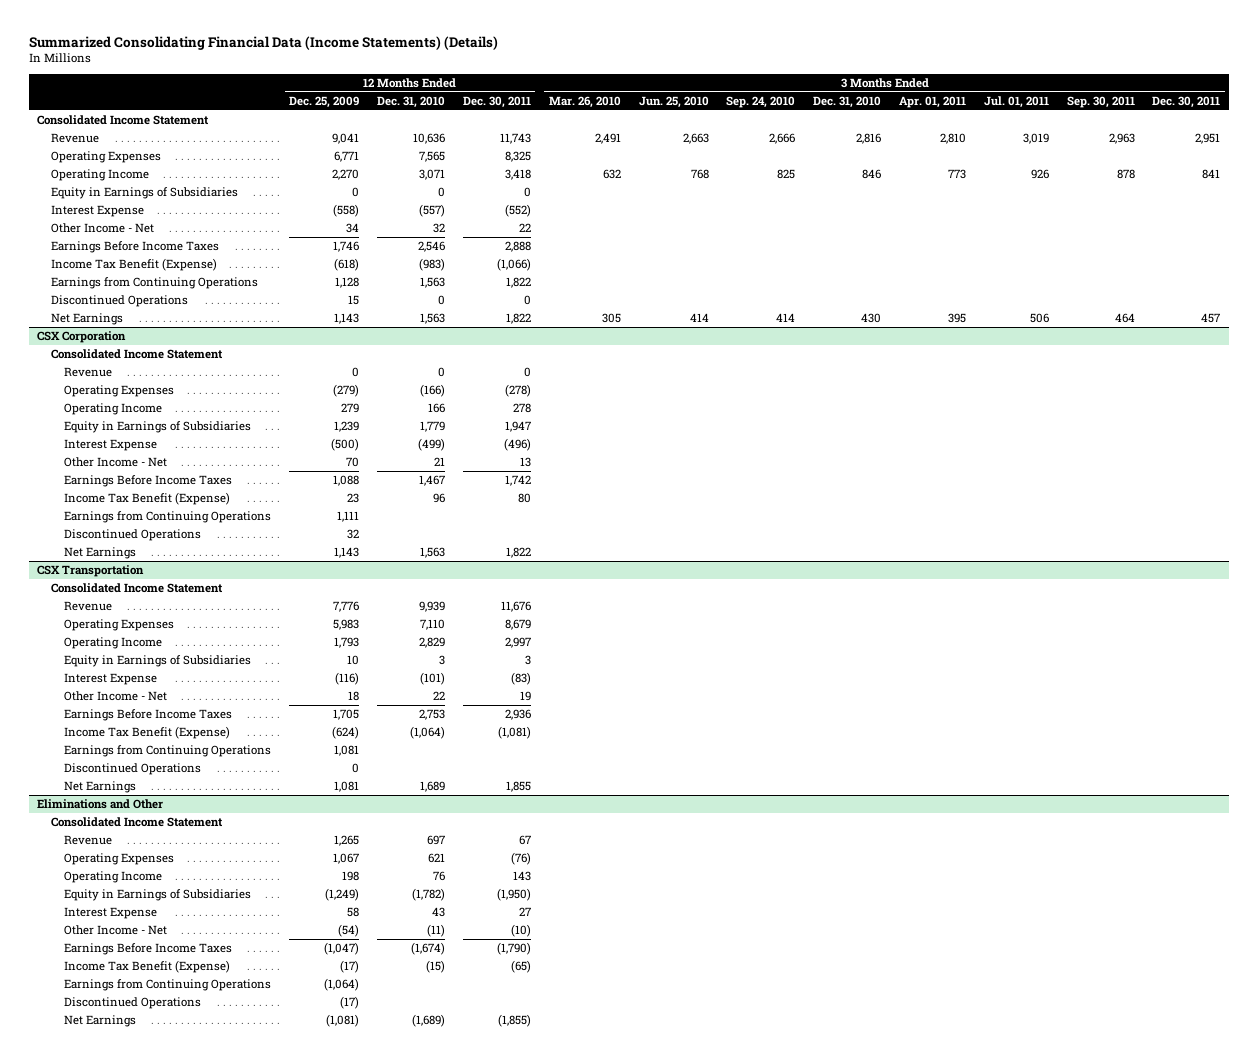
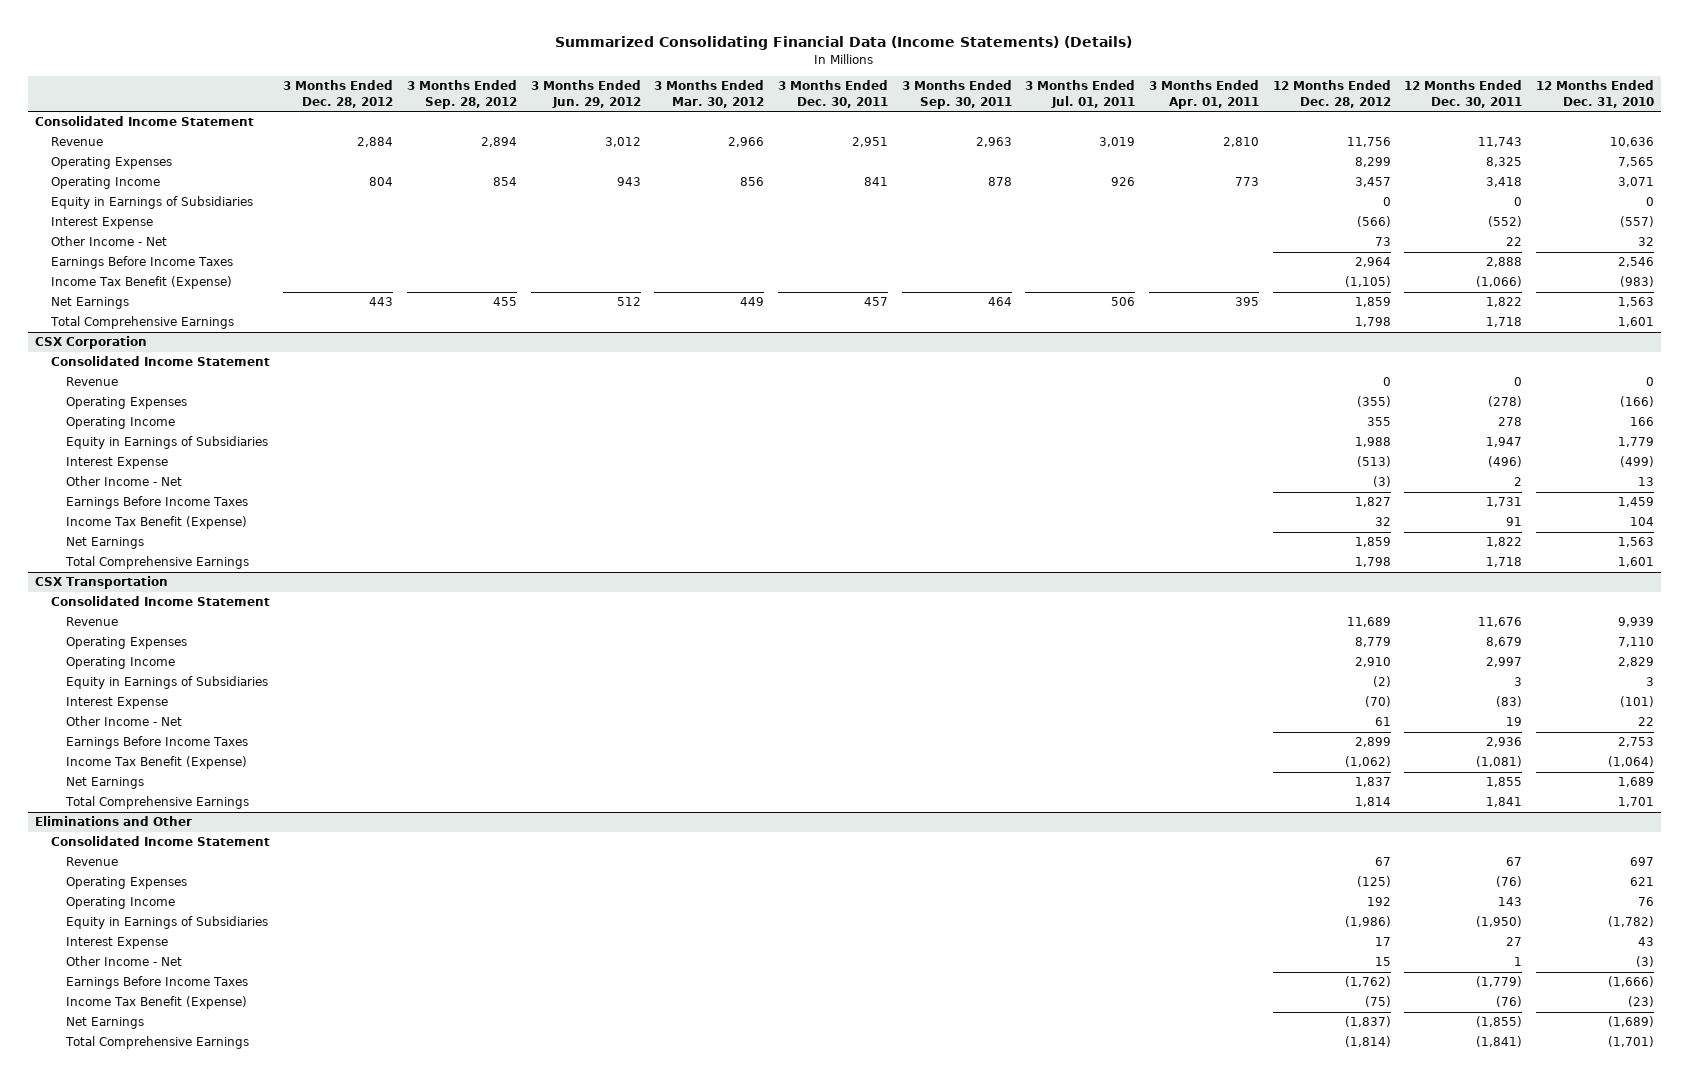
- | 12 Months Ended Dec. 25, 2009 | 12 Months Ended Dec. 31, 2010 | 12 Months Ended Dec. 30, 2011 | 3 Months Ended Mar. 26, 2010 | 3 Months Ended Jun. 25, 2010 | 3 Months Ended Sep. 24, 2010 | 3 Months Ended Dec. 31, 2010 | 3 Months Ended Apr. 01, 2011 | 3 Months Ended Jul. 01, 2011 | 3 Months Ended Sep. 30, 2011 | 3 Months Ended Dec. 30, 2011
+ | 3 Months Ended Dec. 28, 2012 | 3 Months Ended Sep. 28, 2012 | 3 Months Ended Jun. 29, 2012 | 3 Months Ended Mar. 30, 2012 | 3 Months Ended Dec. 30, 2011 | 3 Months Ended Sep. 30, 2011 | 3 Months Ended Jul. 01, 2011 | 3 Months Ended Apr. 01, 2011 | 12 Months Ended Dec. 28, 2012 | 12 Months Ended Dec. 30, 2011 | 12 Months Ended Dec. 31, 2010
- Earnings from Continuing Operations | 1,128 | 1,563 | 1,822 | | | | | | | |
- Discontinued Operations | 15 | 0 | 0 | | | | | | | |
+ Total Comprehensive Earnings | | | | | | | | | 1,798 | 1,718 | 1,601
@ CSX Corporation
- Other Income - Net | 70 | 21 | 13 | | | | | | | |
- Earnings Before Income Taxes | 1,088 | 1,467 | 1,742 | | | | | | | |
- Income Tax Benefit (Expense) | 23 | 96 | 80 | | | | | | | |
- Earnings from Continuing Operations | 1,111 | | | | | | | | | |
- Discontinued Operations | 32 | | | | | | | | | |
+ Other Income - Net | | | | | | | | | (3) | 2 | 13
+ Earnings Before Income Taxes | | | | | | | | | 1,827 | 1,731 | 1,459
+ Income Tax Benefit (Expense) | | | | | | | | | 32 | 91 | 104
+ Total Comprehensive Earnings | | | | | | | | | 1,798 | 1,718 | 1,601
@ CSX Transportation
- Earnings from Continuing Operations | 1,081 | | | | | | | | | |
- Discontinued Operations | 0 | | | | | | | | | |
+ Total Comprehensive Earnings | | | | | | | | | 1,814 | 1,841 | 1,701
@ Eliminations and Other
- Other Income - Net | (54) | (11) | (10) | | | | | | | |
- Earnings Before Income Taxes | (1,047) | (1,674) | (1,790) | | | | | | | |
- Income Tax Benefit (Expense) | (17) | (15) | (65) | | | | | | | |
- Earnings from Continuing Operations | (1,064) | | | | | | | | | |
- Discontinued Operations | (17) | | | | | | | | | |
+ Other Income - Net | | | | | | | | | 15 | 1 | (3)
+ Earnings Before Income Taxes | | | | | | | | | (1,762) | (1,779) | (1,666)
+ Income Tax Benefit (Expense) | | | | | | | | | (75) | (76) | (23)
+ Total Comprehensive Earnings | | | | | | | | | (1,814) | (1,841) | (1,701)

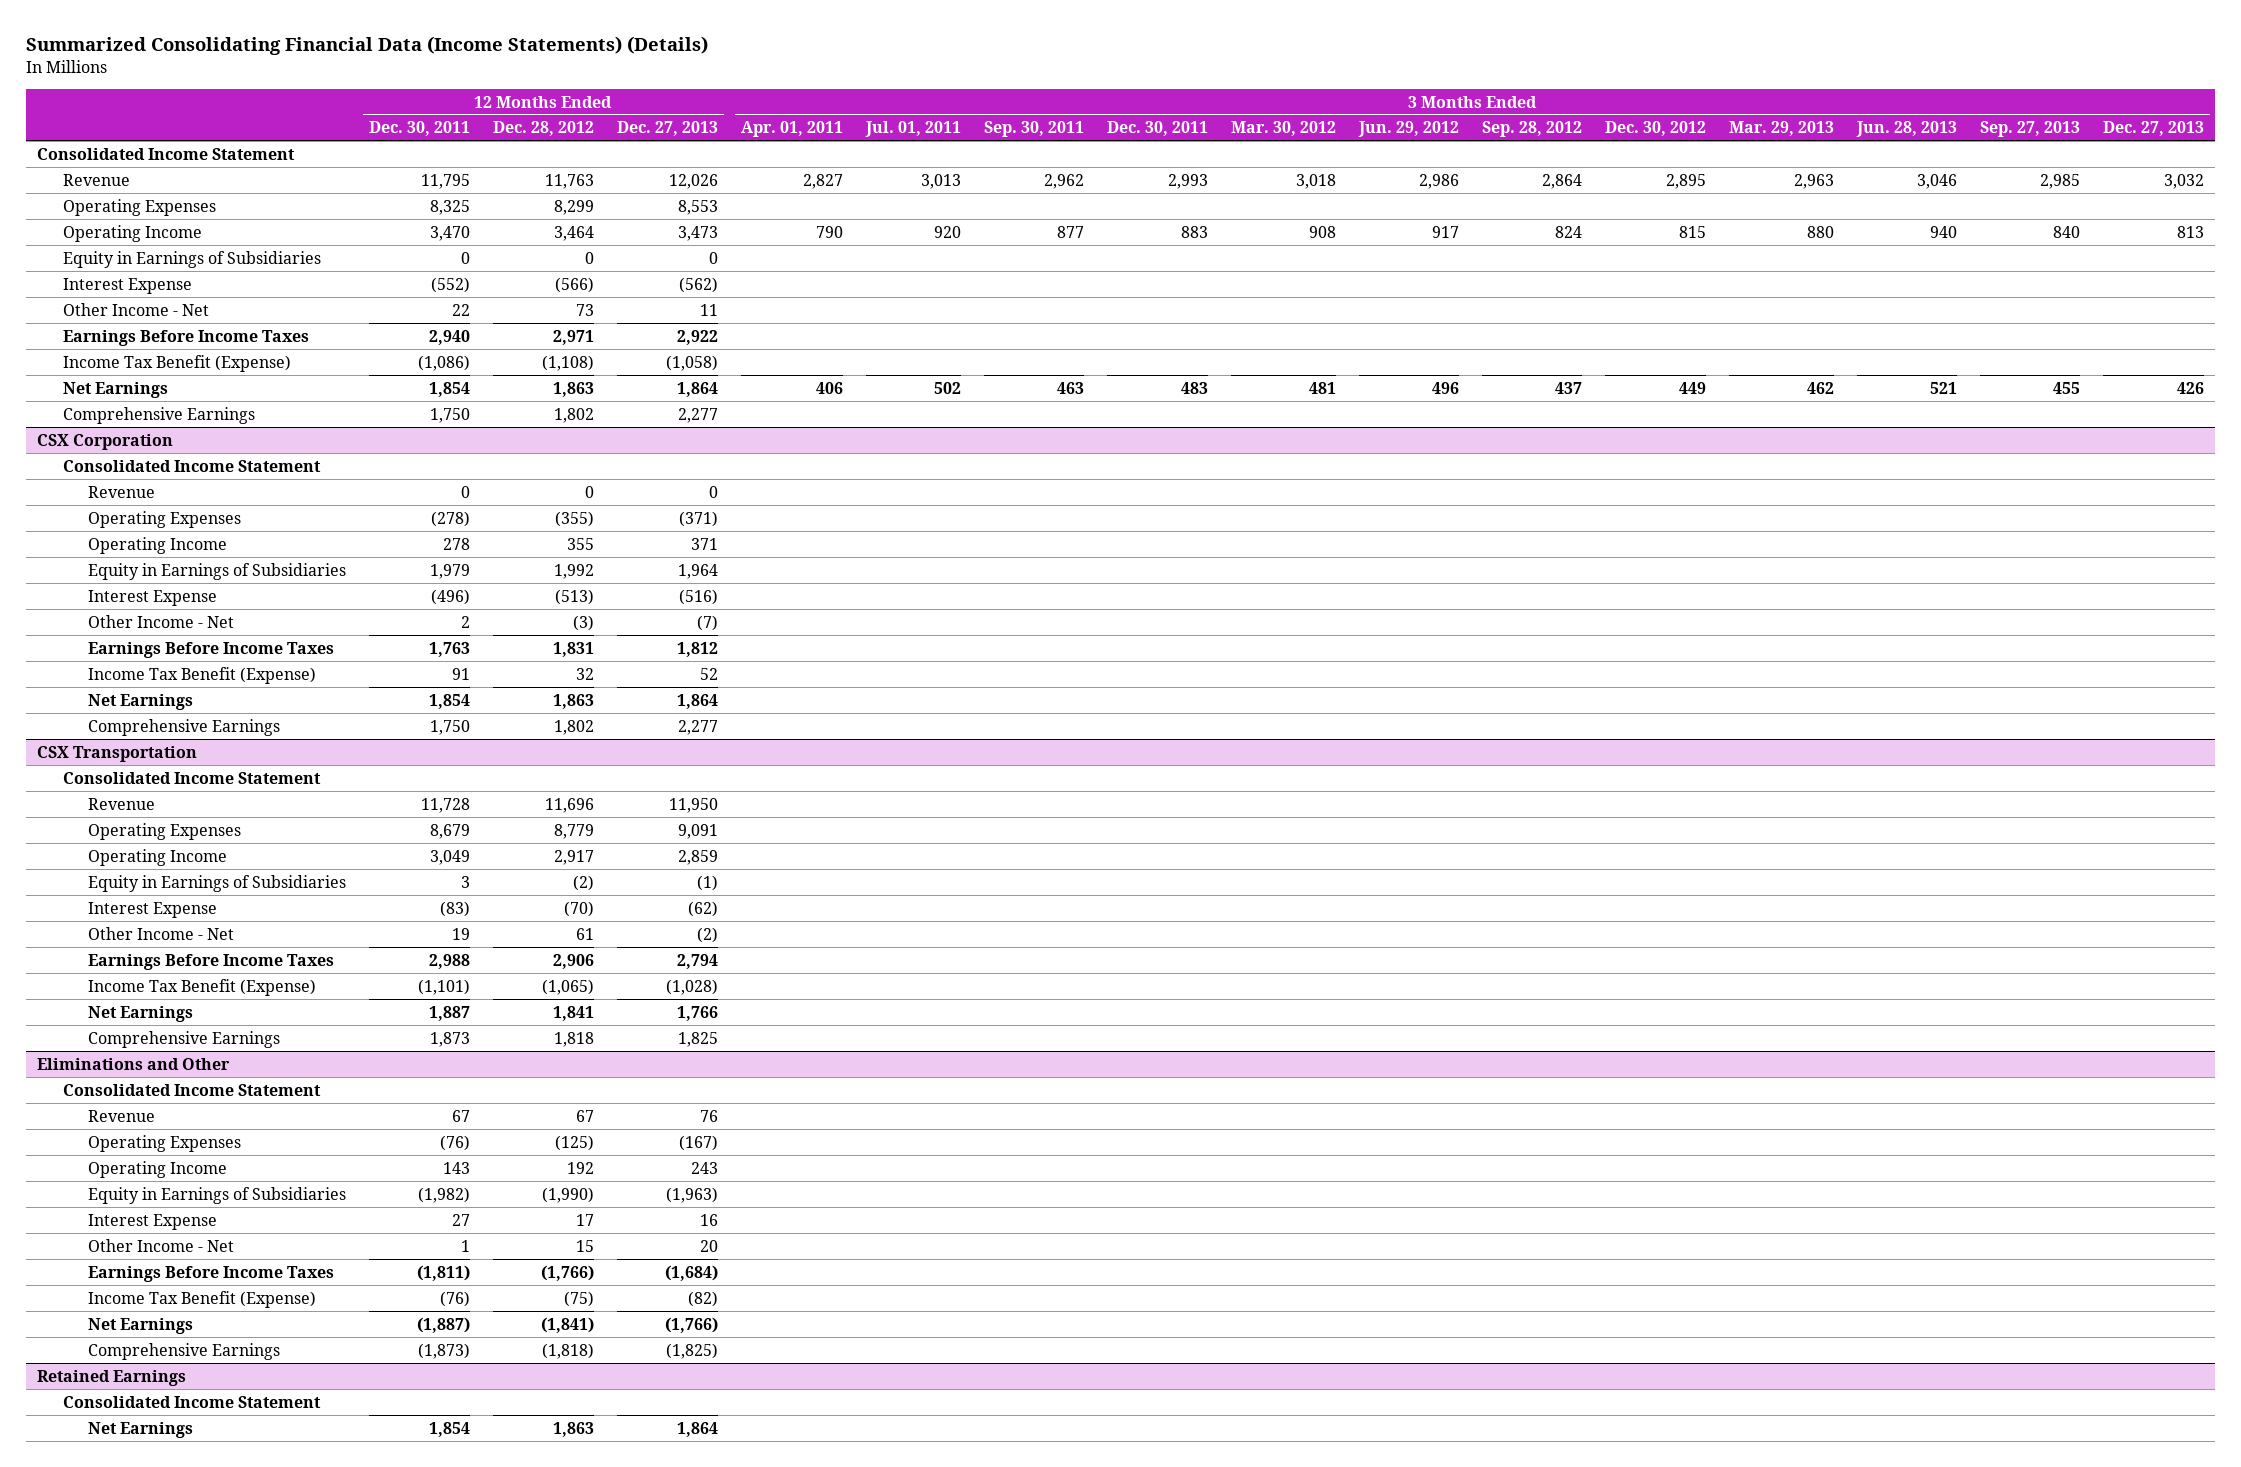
- | 3 Months Ended Dec. 28, 2012 | 3 Months Ended Sep. 28, 2012 | 3 Months Ended Jun. 29, 2012 | 3 Months Ended Mar. 30, 2012 | 3 Months Ended Dec. 30, 2011 | 3 Months Ended Sep. 30, 2011 | 3 Months Ended Jul. 01, 2011 | 3 Months Ended Apr. 01, 2011 | 12 Months Ended Dec. 28, 2012 | 12 Months Ended Dec. 30, 2011 | 12 Months Ended Dec. 31, 2010
+ | 12 Months Ended Dec. 30, 2011 | 12 Months Ended Dec. 28, 2012 | 12 Months Ended Dec. 27, 2013 | 3 Months Ended Apr. 01, 2011 | 3 Months Ended Jul. 01, 2011 | 3 Months Ended Sep. 30, 2011 | 3 Months Ended Dec. 30, 2011 | 3 Months Ended Mar. 30, 2012 | 3 Months Ended Jun. 29, 2012 | 3 Months Ended Sep. 28, 2012 | 3 Months Ended Dec. 30, 2012 | 3 Months Ended Mar. 29, 2013 | 3 Months Ended Jun. 28, 2013 | 3 Months Ended Sep. 27, 2013 | 3 Months Ended Dec. 27, 2013
- Revenue | 2,884 | 2,894 | 3,012 | 2,966 | 2,951 | 2,963 | 3,019 | 2,810 | 11,756 | 11,743 | 10,636
+ Revenue | 11,795 | 11,763 | 12,026 | 2,827 | 3,013 | 2,962 | 2,993 | 3,018 | 2,986 | 2,864 | 2,895 | 2,963 | 3,046 | 2,985 | 3,032
- Operating Income | 804 | 854 | 943 | 856 | 841 | 878 | 926 | 773 | 3,457 | 3,418 | 3,071
+ Operating Income | 3,470 | 3,464 | 3,473 | 790 | 920 | 877 | 883 | 908 | 917 | 824 | 815 | 880 | 940 | 840 | 813
- Earnings Before Income Taxes | | | | | | | | | 2,964 | 2,888 | 2,546
- Income Tax Benefit (Expense) | | | | | | | | | (1,105) | (1,066) | (983)
- Net Earnings | 443 | 455 | 512 | 449 | 457 | 464 | 506 | 395 | 1,859 | 1,822 | 1,563
- Total Comprehensive Earnings | | | | | | | | | 1,798 | 1,718 | 1,601
+ Earnings Before Income Taxes | 2,940 | 2,971 | 2,922 | | | | | | | | | | | |
+ Income Tax Benefit (Expense) | (1,086) | (1,108) | (1,058) | | | | | | | | | | | |
+ Net Earnings | 1,854 | 1,863 | 1,864 | 406 | 502 | 463 | 483 | 481 | 496 | 437 | 449 | 462 | 521 | 455 | 426
+ Comprehensive Earnings | 1,750 | 1,802 | 2,277 | | | | | | | | | | | |
@ CSX Corporation
- Equity in Earnings of Subsidiaries | | | | | | | | | 1,988 | 1,947 | 1,779
+ Equity in Earnings of Subsidiaries | 1,979 | 1,992 | 1,964 | | | | | | | | | | | |
- Earnings Before Income Taxes | | | | | | | | | 1,827 | 1,731 | 1,459
+ Earnings Before Income Taxes | 1,763 | 1,831 | 1,812 | | | | | | | | | | | |
- Net Earnings | | | | | | | | | 1,859 | 1,822 | 1,563
- Total Comprehensive Earnings | | | | | | | | | 1,798 | 1,718 | 1,601
+ Net Earnings | 1,854 | 1,863 | 1,864 | | | | | | | | | | | |
+ Comprehensive Earnings | 1,750 | 1,802 | 2,277 | | | | | | | | | | | |
@ CSX Transportation
- Revenue | | | | | | | | | 11,689 | 11,676 | 9,939
+ Revenue | 11,728 | 11,696 | 11,950 | | | | | | | | | | | |
- Operating Income | | | | | | | | | 2,910 | 2,997 | 2,829
+ Operating Income | 3,049 | 2,917 | 2,859 | | | | | | | | | | | |
- Earnings Before Income Taxes | | | | | | | | | 2,899 | 2,936 | 2,753
- Income Tax Benefit (Expense) | | | | | | | | | (1,062) | (1,081) | (1,064)
- Net Earnings | | | | | | | | | 1,837 | 1,855 | 1,689
- Total Comprehensive Earnings | | | | | | | | | 1,814 | 1,841 | 1,701
+ Earnings Before Income Taxes | 2,988 | 2,906 | 2,794 | | | | | | | | | | | |
+ Income Tax Benefit (Expense) | (1,101) | (1,065) | (1,028) | | | | | | | | | | | |
+ Net Earnings | 1,887 | 1,841 | 1,766 | | | | | | | | | | | |
+ Comprehensive Earnings | 1,873 | 1,818 | 1,825 | | | | | | | | | | | |
@ Eliminations and Other
- Equity in Earnings of Subsidiaries | | | | | | | | | (1,986) | (1,950) | (1,782)
+ Equity in Earnings of Subsidiaries | (1,982) | (1,990) | (1,963) | | | | | | | | | | | |
- Earnings Before Income Taxes | | | | | | | | | (1,762) | (1,779) | (1,666)
+ Earnings Before Income Taxes | (1,811) | (1,766) | (1,684) | | | | | | | | | | | |
- Net Earnings | | | | | | | | | (1,837) | (1,855) | (1,689)
- Total Comprehensive Earnings | | | | | | | | | (1,814) | (1,841) | (1,701)
+ Net Earnings | (1,887) | (1,841) | (1,766) | | | | | | | | | | | |
+ Comprehensive Earnings | (1,873) | (1,818) | (1,825) | | | | | | | | | | | |
+ Retained Earnings
+ Consolidated Income Statement
+ Net Earnings | 1,854 | 1,863 | 1,864 | | | | | | | | | | | |

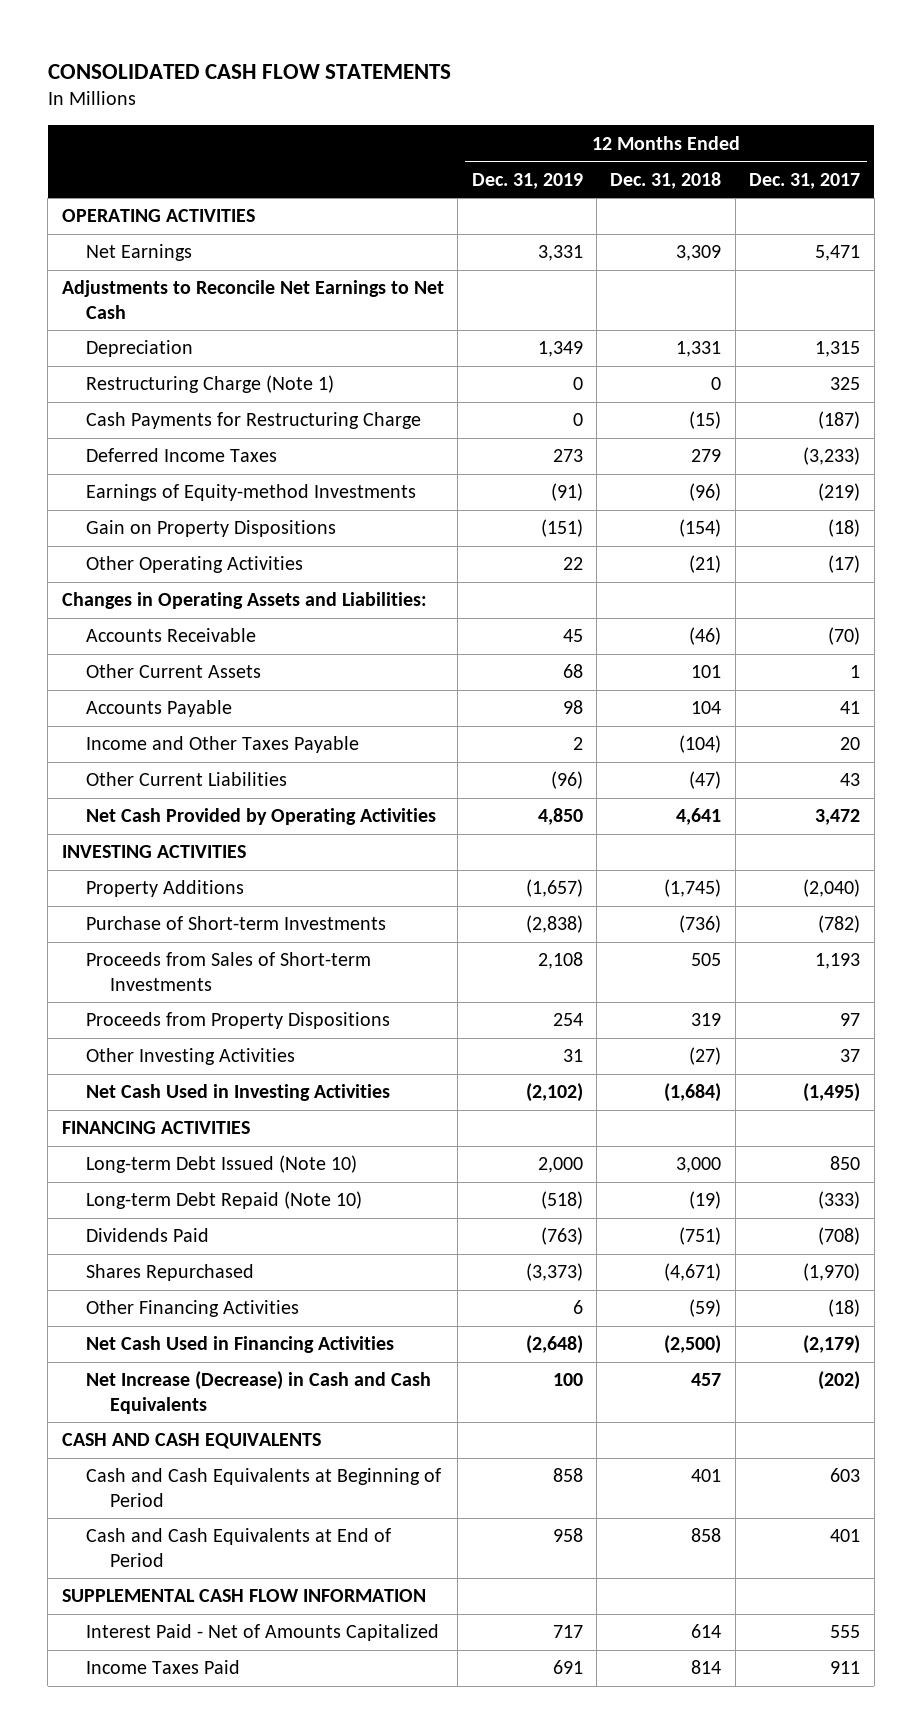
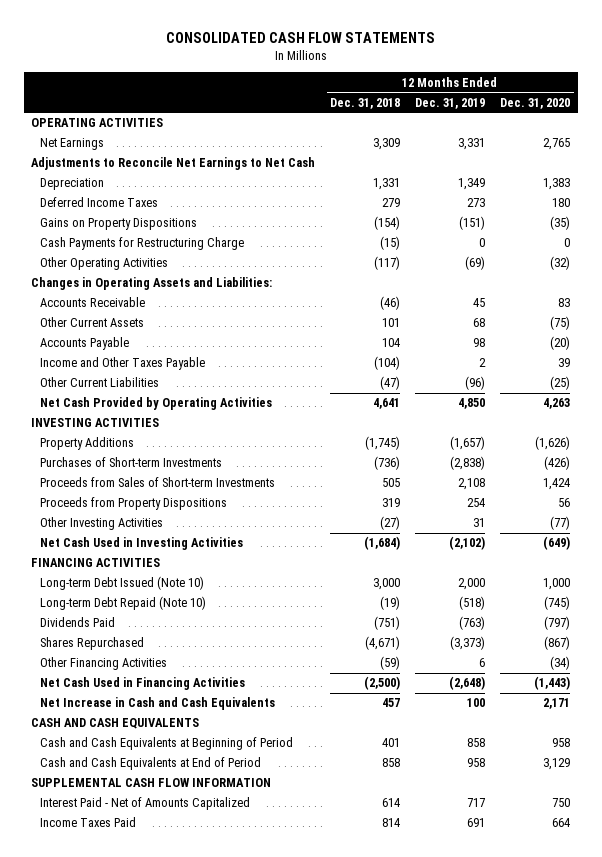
- | 12 Months Ended Dec. 31, 2019 | 12 Months Ended Dec. 31, 2018 | 12 Months Ended Dec. 31, 2017
+ | 12 Months Ended Dec. 31, 2018 | 12 Months Ended Dec. 31, 2019 | 12 Months Ended Dec. 31, 2020
- Restructuring Charge (Note 1) | 0 | 0 | 325
- Earnings of Equity-method Investments | (91) | (96) | (219)
- Gain on Property Dispositions | (151) | (154) | (18)
- Other Operating Activities | 22 | (21) | (17)
+ Gains on Property Dispositions | (154) | (151) | (35)
moved down: Cash Payments for Restructuring Charge | (15) | 0 | 0
+ Other Operating Activities | (117) | (69) | (32)
- Purchase of Short-term Investments | (2,838) | (736) | (782)
+ Purchases of Short-term Investments | (736) | (2,838) | (426)
- Net Increase (Decrease) in Cash and Cash Equivalents | 100 | 457 | (202)
+ Net Increase in Cash and Cash Equivalents | 457 | 100 | 2,171

